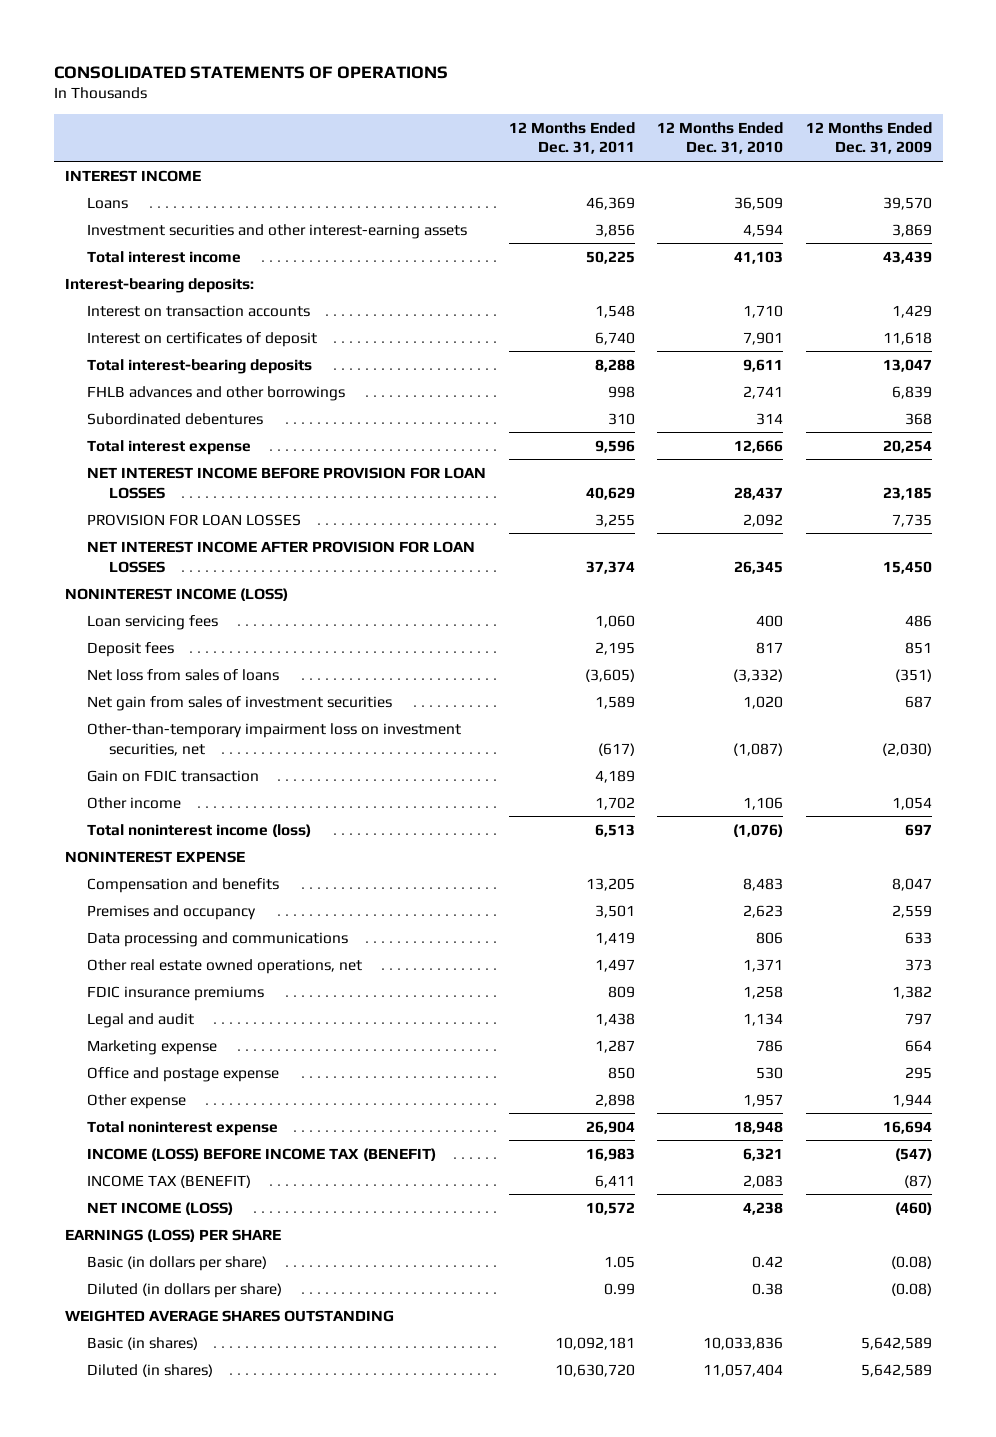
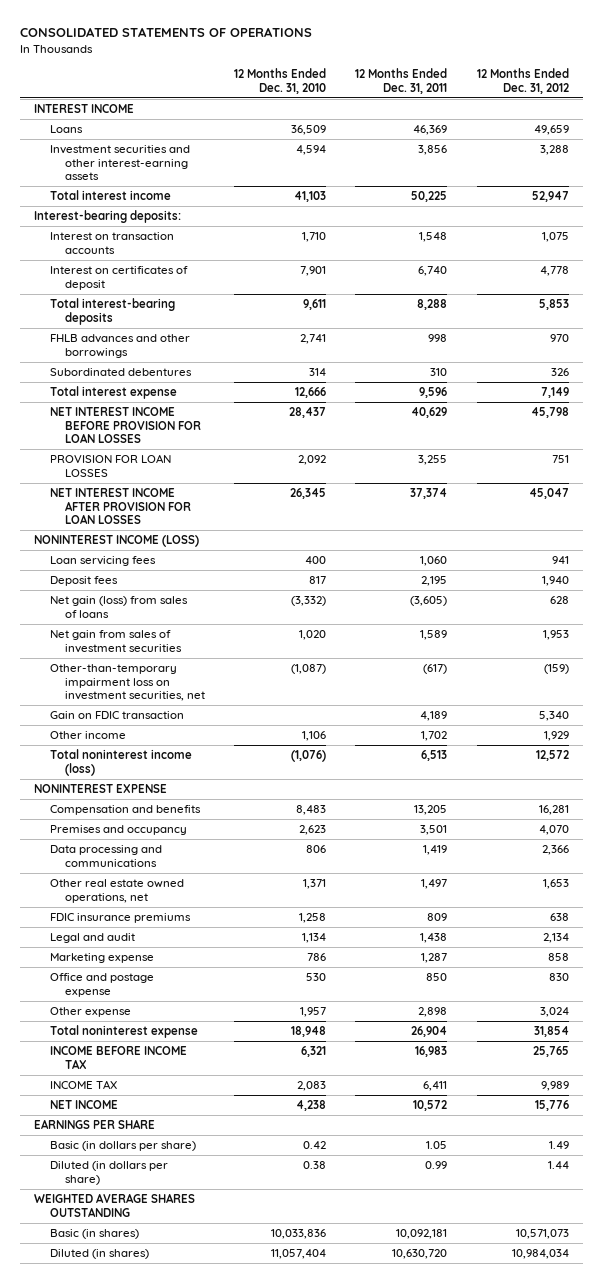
- | 12 Months Ended Dec. 31, 2011 | 12 Months Ended Dec. 31, 2010 | 12 Months Ended Dec. 31, 2009
+ | 12 Months Ended Dec. 31, 2010 | 12 Months Ended Dec. 31, 2011 | 12 Months Ended Dec. 31, 2012
- Net loss from sales of loans | (3,605) | (3,332) | (351)
+ Net gain (loss) from sales of loans | (3,332) | (3,605) | 628
- INCOME (LOSS) BEFORE INCOME TAX (BENEFIT) | 16,983 | 6,321 | (547)
- INCOME TAX (BENEFIT) | 6,411 | 2,083 | (87)
- NET INCOME (LOSS) | 10,572 | 4,238 | (460)
- EARNINGS (LOSS) PER SHARE
+ INCOME BEFORE INCOME TAX | 6,321 | 16,983 | 25,765
+ INCOME TAX | 2,083 | 6,411 | 9,989
+ NET INCOME | 4,238 | 10,572 | 15,776
+ EARNINGS PER SHARE

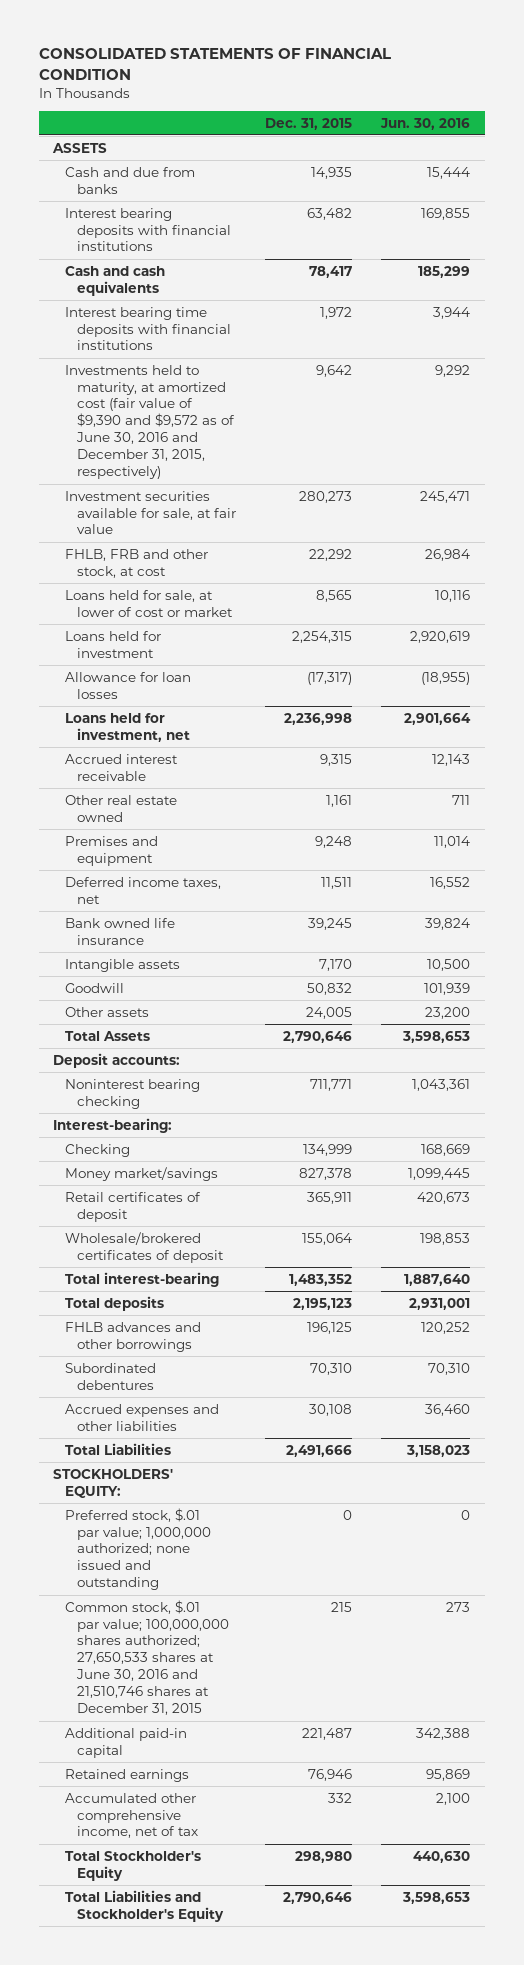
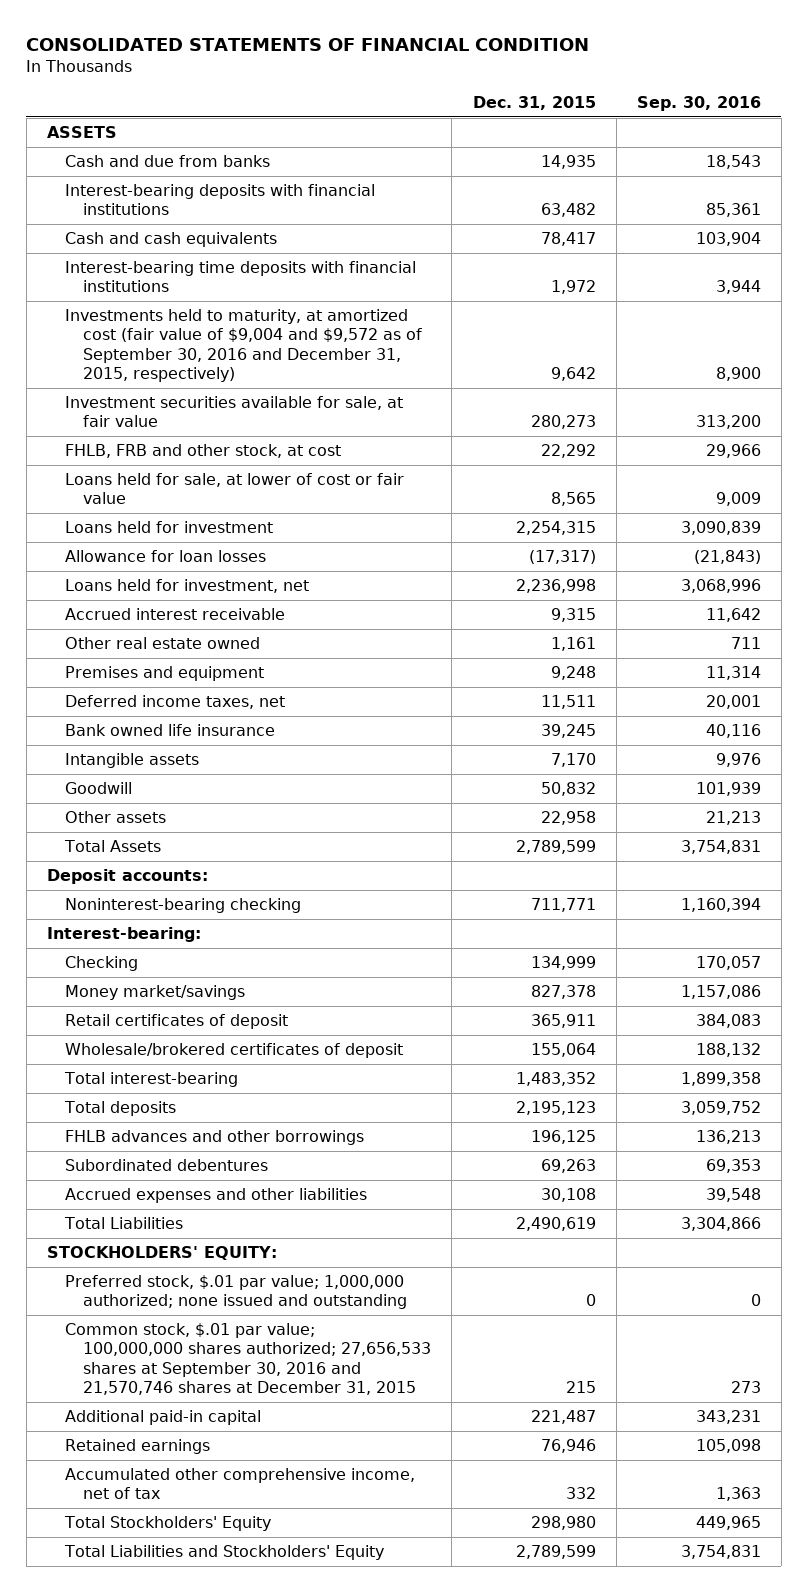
- | Dec. 31, 2015 | Jun. 30, 2016
+ | Dec. 31, 2015 | Sep. 30, 2016
- Interest bearing deposits with financial institutions | 63,482 | 169,855
+ Interest-bearing deposits with financial institutions | 63,482 | 85,361
- Interest bearing time deposits with financial institutions | 1,972 | 3,944
- Investments held to maturity, at amortized cost (fair value of $9,390 and $9,572 as of June 30, 2016 and December 31, 2015, respectively) | 9,642 | 9,292
+ Interest-bearing time deposits with financial institutions | 1,972 | 3,944
+ Investments held to maturity, at amortized cost (fair value of $9,004 and $9,572 as of September 30, 2016 and December 31, 2015, respectively) | 9,642 | 8,900
- Loans held for sale, at lower of cost or market | 8,565 | 10,116
+ Loans held for sale, at lower of cost or fair value | 8,565 | 9,009
- Other assets | 24,005 | 23,200
- Total Assets | 2,790,646 | 3,598,653
+ Other assets | 22,958 | 21,213
+ Total Assets | 2,789,599 | 3,754,831
- Noninterest bearing checking | 711,771 | 1,043,361
+ Noninterest-bearing checking | 711,771 | 1,160,394
- Subordinated debentures | 70,310 | 70,310
+ Subordinated debentures | 69,263 | 69,353
- Total Liabilities | 2,491,666 | 3,158,023
+ Total Liabilities | 2,490,619 | 3,304,866
- Common stock, $.01 par value; 100,000,000 shares authorized; 27,650,533 shares at June 30, 2016 and 21,510,746 shares at December 31, 2015 | 215 | 273
+ Common stock, $.01 par value; 100,000,000 shares authorized; 27,656,533 shares at September 30, 2016 and 21,570,746 shares at December 31, 2015 | 215 | 273
- Total Stockholder's Equity | 298,980 | 440,630
- Total Liabilities and Stockholder's Equity | 2,790,646 | 3,598,653
+ Total Stockholders' Equity | 298,980 | 449,965
+ Total Liabilities and Stockholders' Equity | 2,789,599 | 3,754,831

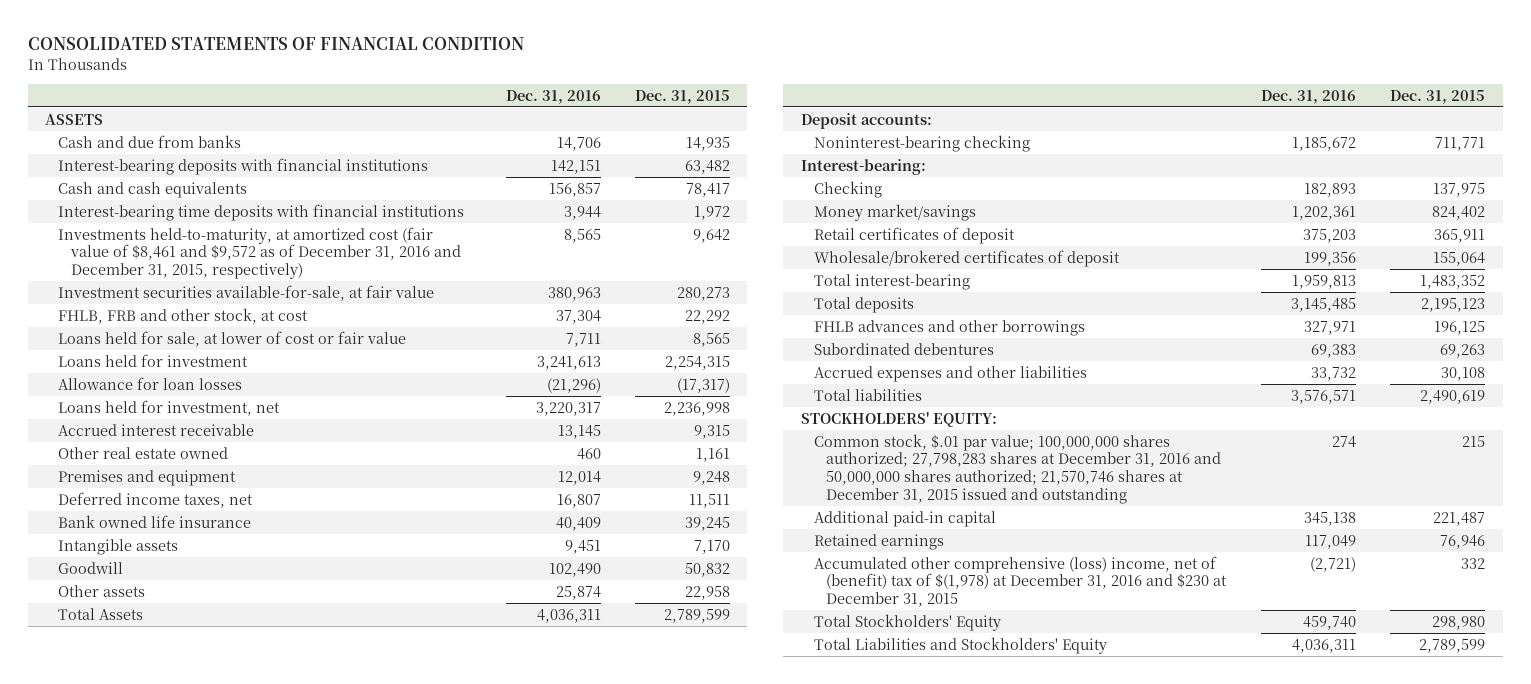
- | Dec. 31, 2015 | Sep. 30, 2016
+ | Dec. 31, 2016 | Dec. 31, 2015
- Investments held to maturity, at amortized cost (fair value of $9,004 and $9,572 as of September 30, 2016 and December 31, 2015, respectively) | 9,642 | 8,900
- Investment securities available for sale, at fair value | 280,273 | 313,200
+ Investments held-to-maturity, at amortized cost (fair value of $8,461 and $9,572 as of December 31, 2016 and December 31, 2015, respectively) | 8,565 | 9,642
+ Investment securities available-for-sale, at fair value | 380,963 | 280,273
- Checking | 134,999 | 170,057
- Money market/savings | 827,378 | 1,157,086
+ Checking | 182,893 | 137,975
+ Money market/savings | 1,202,361 | 824,402
- Total Liabilities | 2,490,619 | 3,304,866
+ Total liabilities | 3,576,571 | 2,490,619
- Preferred stock, $.01 par value; 1,000,000 authorized; none issued and outstanding | 0 | 0
- Common stock, $.01 par value; 100,000,000 shares authorized; 27,656,533 shares at September 30, 2016 and 21,570,746 shares at December 31, 2015 | 215 | 273
+ Common stock, $.01 par value; 100,000,000 shares authorized; 27,798,283 shares at December 31, 2016 and 50,000,000 shares authorized; 21,570,746 shares at December 31, 2015 issued and outstanding | 274 | 215
- Accumulated other comprehensive income, net of tax | 332 | 1,363
+ Accumulated other comprehensive (loss) income, net of (benefit) tax of $(1,978) at December 31, 2016 and $230 at December 31, 2015 | (2,721) | 332

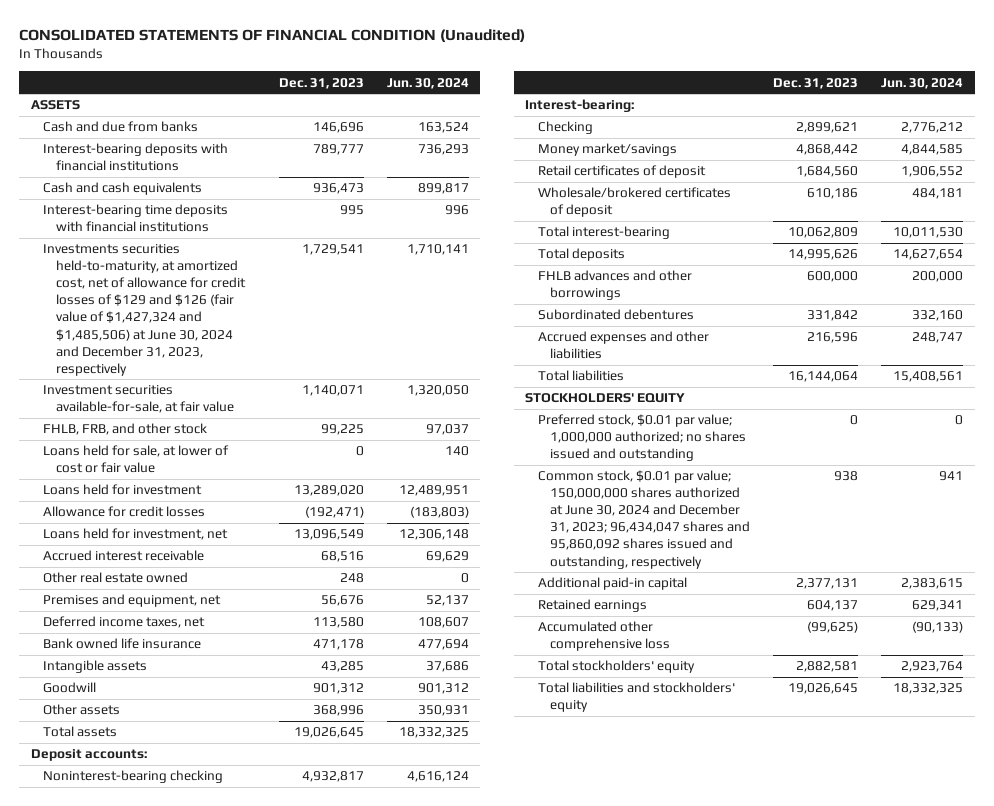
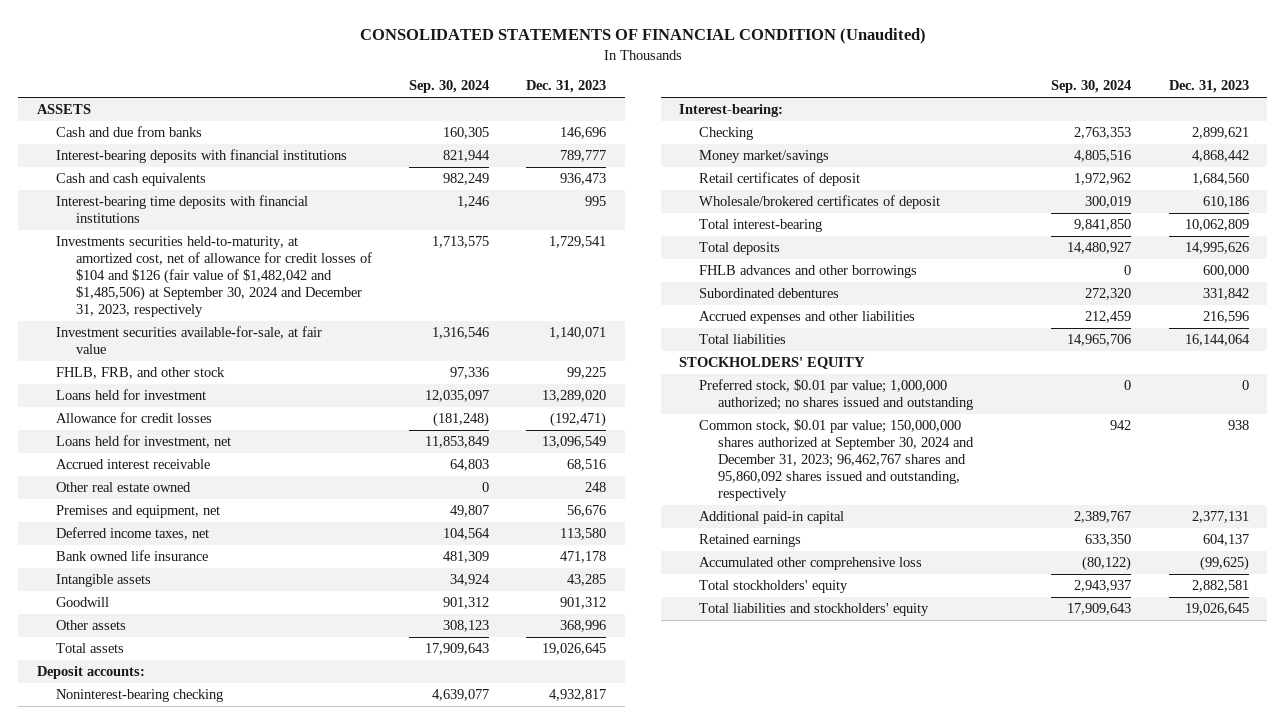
- | Dec. 31, 2023 | Jun. 30, 2024
+ | Sep. 30, 2024 | Dec. 31, 2023
- Investments securities held-to-maturity, at amortized cost, net of allowance for credit losses of $129 and $126 (fair value of $1,427,324 and $1,485,506) at June 30, 2024 and December 31, 2023, respectively | 1,729,541 | 1,710,141
+ Investments securities held-to-maturity, at amortized cost, net of allowance for credit losses of $104 and $126 (fair value of $1,482,042 and $1,485,506) at September 30, 2024 and December 31, 2023, respectively | 1,713,575 | 1,729,541
- Loans held for sale, at lower of cost or fair value | 0 | 140
- Common stock, $0.01 par value; 150,000,000 shares authorized at June 30, 2024 and December 31, 2023; 96,434,047 shares and 95,860,092 shares issued and outstanding, respectively | 938 | 941
+ Common stock, $0.01 par value; 150,000,000 shares authorized at September 30, 2024 and December 31, 2023; 96,462,767 shares and 95,860,092 shares issued and outstanding, respectively | 942 | 938

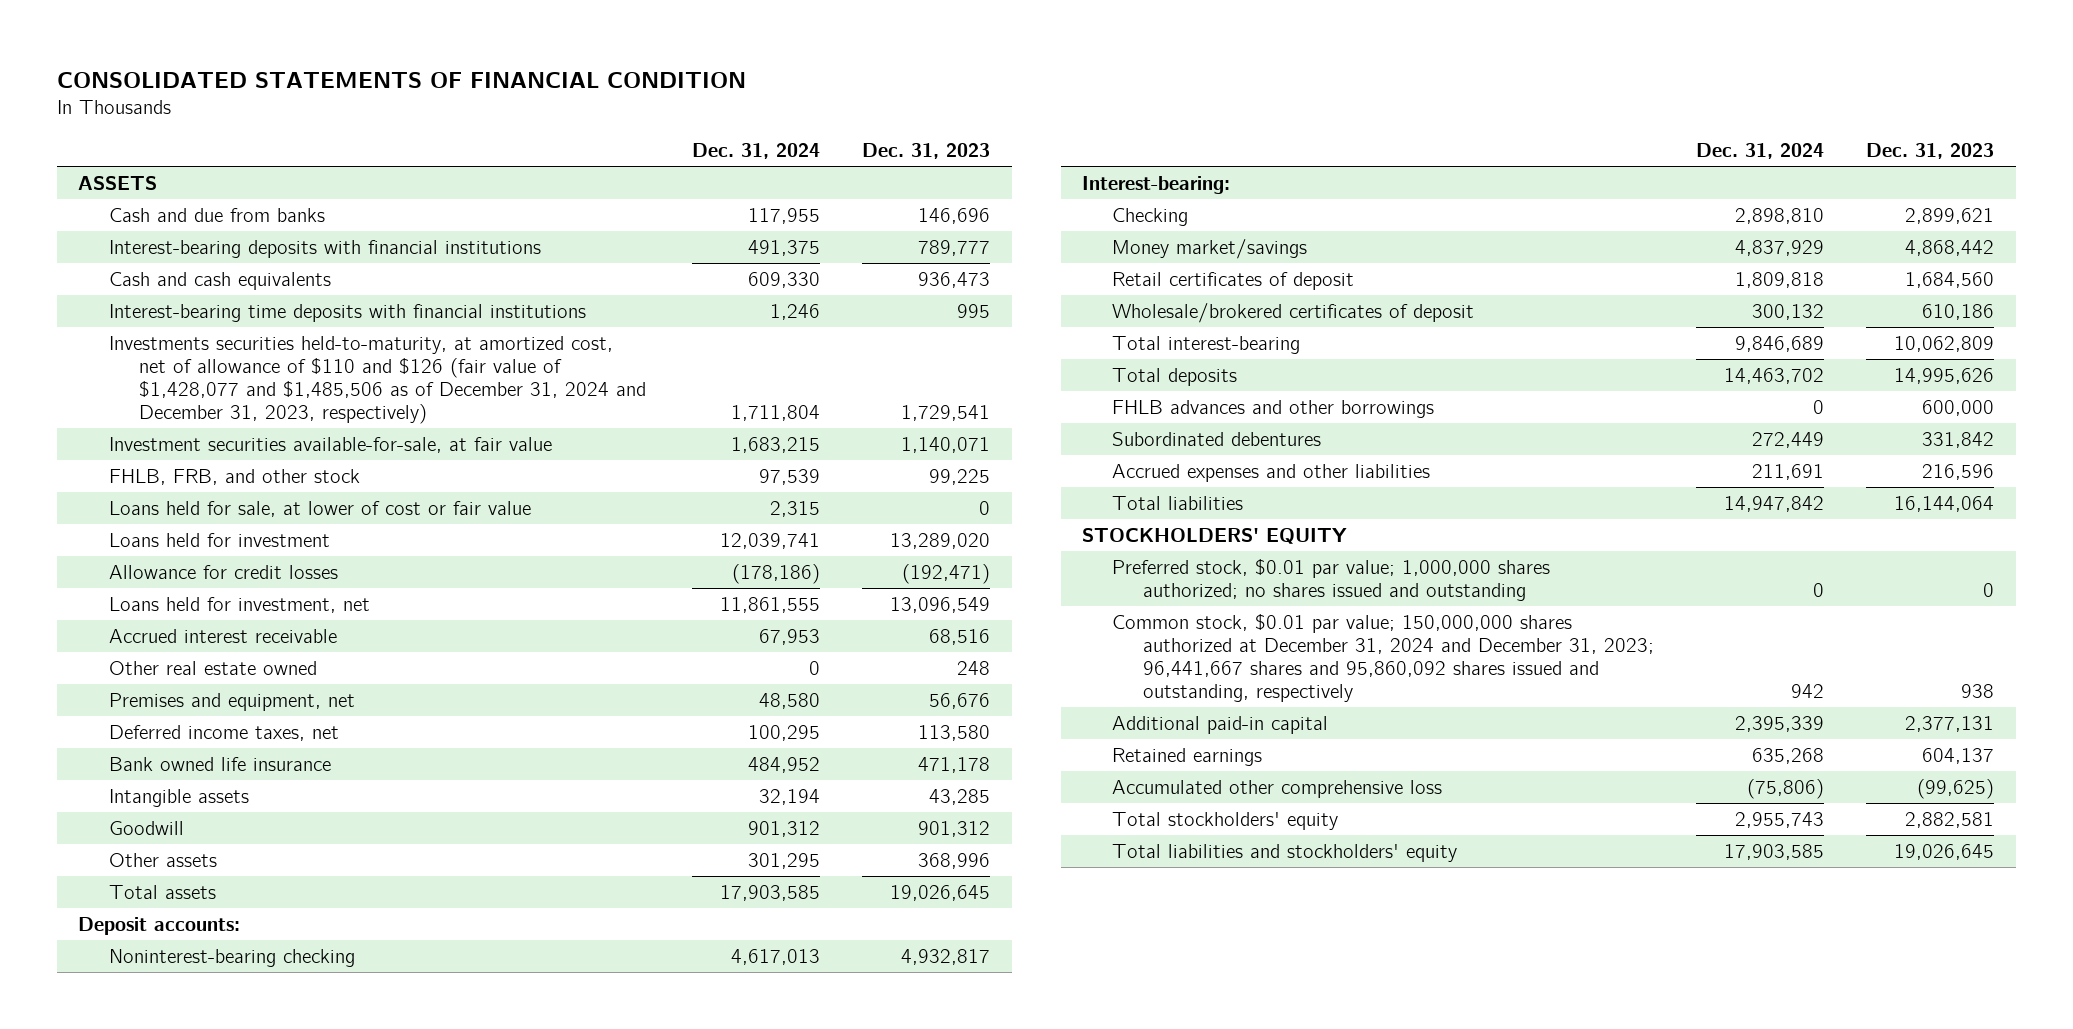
- CONSOLIDATED STATEMENTS OF FINANCIAL CONDITION (Unaudited)
+ CONSOLIDATED STATEMENTS OF FINANCIAL CONDITION
- | Sep. 30, 2024 | Dec. 31, 2023
+ | Dec. 31, 2024 | Dec. 31, 2023
- Investments securities held-to-maturity, at amortized cost, net of allowance for credit losses of $104 and $126 (fair value of $1,482,042 and $1,485,506) at September 30, 2024 and December 31, 2023, respectively | 1,713,575 | 1,729,541
+ Investments securities held-to-maturity, at amortized cost, net of allowance of $110 and $126 (fair value of $1,428,077 and $1,485,506 as of December 31, 2024 and December 31, 2023, respectively) | 1,711,804 | 1,729,541
+ Loans held for sale, at lower of cost or fair value | 2,315 | 0
- Preferred stock, $0.01 par value; 1,000,000 authorized; no shares issued and outstanding | 0 | 0
- Common stock, $0.01 par value; 150,000,000 shares authorized at September 30, 2024 and December 31, 2023; 96,462,767 shares and 95,860,092 shares issued and outstanding, respectively | 942 | 938
+ Preferred stock, $0.01 par value; 1,000,000 shares authorized; no shares issued and outstanding | 0 | 0
+ Common stock, $0.01 par value; 150,000,000 shares authorized at December 31, 2024 and December 31, 2023; 96,441,667 shares and 95,860,092 shares issued and outstanding, respectively | 942 | 938

